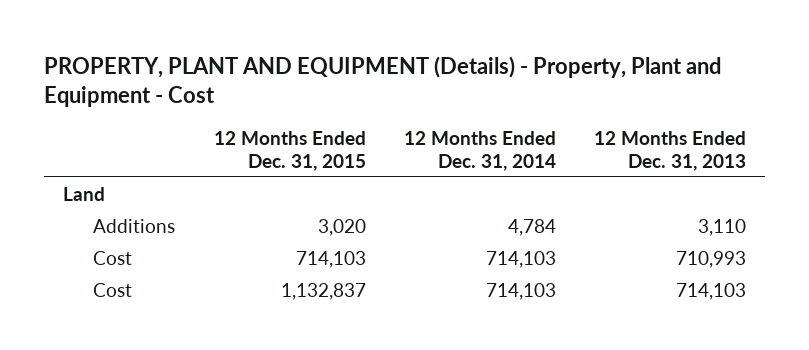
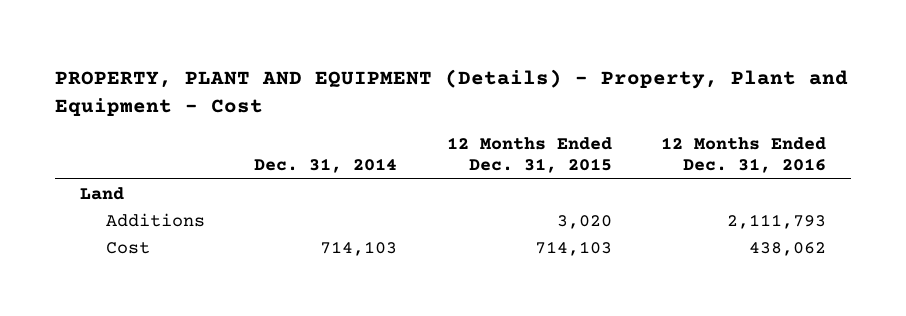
- | 12 Months Ended Dec. 31, 2015 | 12 Months Ended Dec. 31, 2014 | 12 Months Ended Dec. 31, 2013
+ | Dec. 31, 2014 | 12 Months Ended Dec. 31, 2015 | 12 Months Ended Dec. 31, 2016
- Cost | 1,132,837 | 714,103 | 714,103

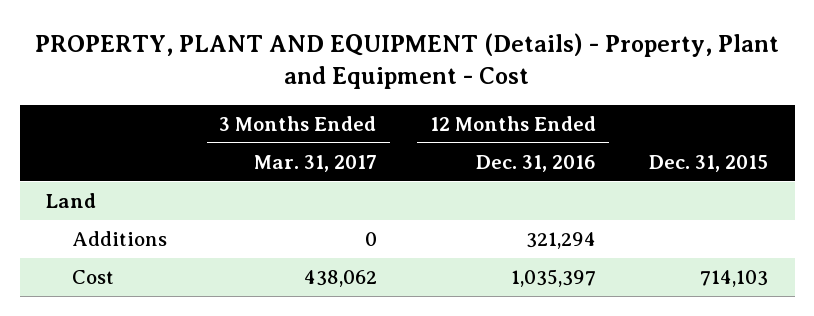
- | Dec. 31, 2014 | 12 Months Ended Dec. 31, 2015 | 12 Months Ended Dec. 31, 2016
+ | 3 Months Ended Mar. 31, 2017 | 12 Months Ended Dec. 31, 2016 | Dec. 31, 2015
- Additions | | 3,020 | 2,111,793
- Cost | 714,103 | 714,103 | 438,062
+ Additions | 0 | 321,294 |
+ Cost | 438,062 | 1,035,397 | 714,103

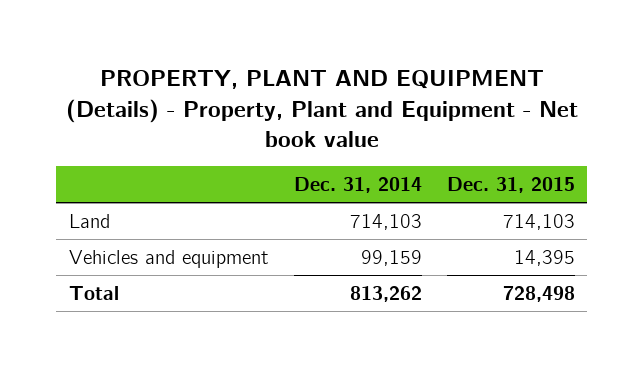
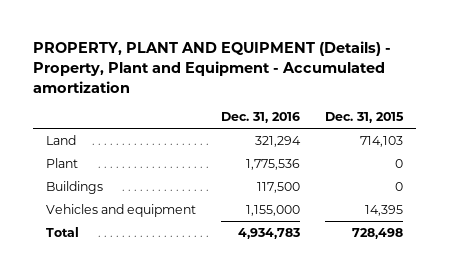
- PROPERTY, PLANT AND EQUIPMENT (Details) - Property, Plant and Equipment - Net book value
+ PROPERTY, PLANT AND EQUIPMENT (Details) - Property, Plant and Equipment - Accumulated amortization
- | Dec. 31, 2014 | Dec. 31, 2015
+ | Dec. 31, 2016 | Dec. 31, 2015
+ Plant | 1,775,536 | 0
+ Buildings | 117,500 | 0

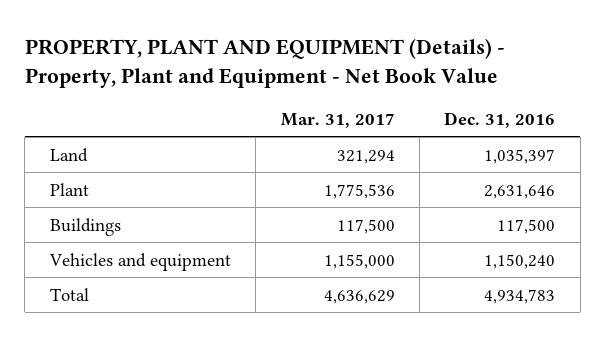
- PROPERTY, PLANT AND EQUIPMENT (Details) - Property, Plant and Equipment - Accumulated amortization
+ PROPERTY, PLANT AND EQUIPMENT (Details) - Property, Plant and Equipment - Net Book Value
- | Dec. 31, 2016 | Dec. 31, 2015
+ | Mar. 31, 2017 | Dec. 31, 2016
- Land | 321,294 | 714,103
- Plant | 1,775,536 | 0
+ Land | 321,294 | 1,035,397
+ Plant | 1,775,536 | 2,631,646
- Vehicles and equipment | 1,155,000 | 14,395
+ Vehicles and equipment | 1,155,000 | 1,150,240

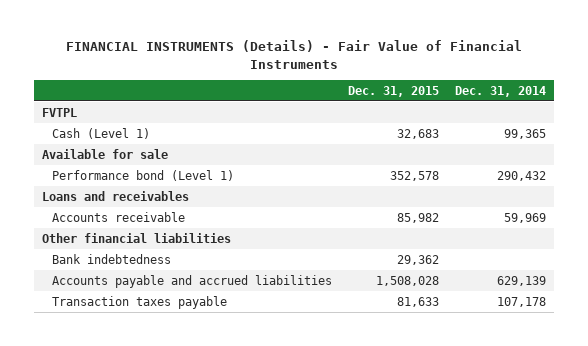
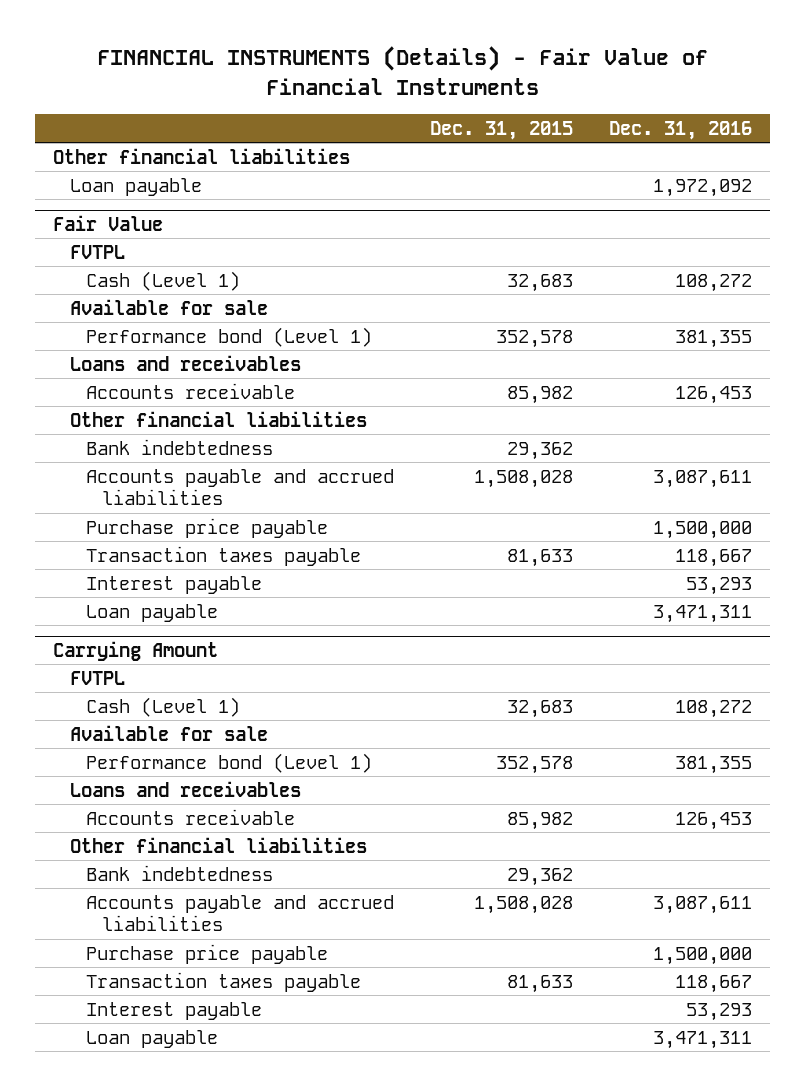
- | Dec. 31, 2015 | Dec. 31, 2014
+ | Dec. 31, 2015 | Dec. 31, 2016
+ Other financial liabilities
+ Loan payable | | 1,972,092
+ Fair Value
+ Purchase price payable | | 1,500,000
+ Interest payable | | 53,293
+ Loan payable | | 3,471,311
+ Carrying Amount
+ FVTPL
+ Cash (Level 1) | 32,683 | 108,272
+ Available for sale
+ Performance bond (Level 1) | 352,578 | 381,355
+ Loans and receivables
+ Accounts receivable | 85,982 | 126,453
+ Other financial liabilities
+ Bank indebtedness | 29,362 |
+ Accounts payable and accrued liabilities | 1,508,028 | 3,087,611
+ Purchase price payable | | 1,500,000
+ Transaction taxes payable | 81,633 | 118,667
+ Interest payable | | 53,293
+ Loan payable | | 3,471,311

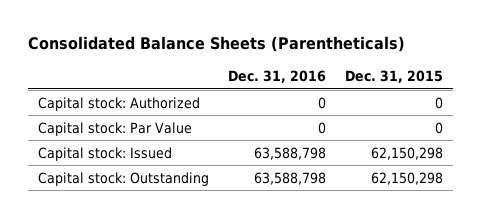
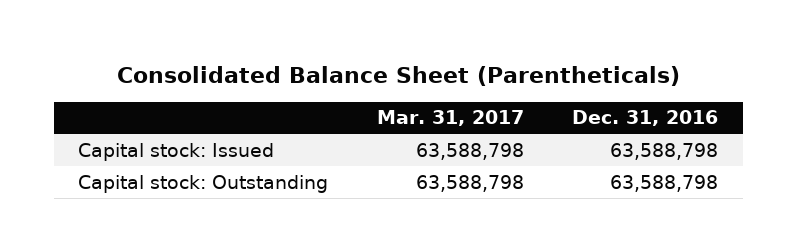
- Consolidated Balance Sheets (Parentheticals)
+ Consolidated Balance Sheet (Parentheticals)
- | Dec. 31, 2016 | Dec. 31, 2015
+ | Mar. 31, 2017 | Dec. 31, 2016
- Capital stock: Authorized | 0 | 0
- Capital stock: Par Value | 0 | 0

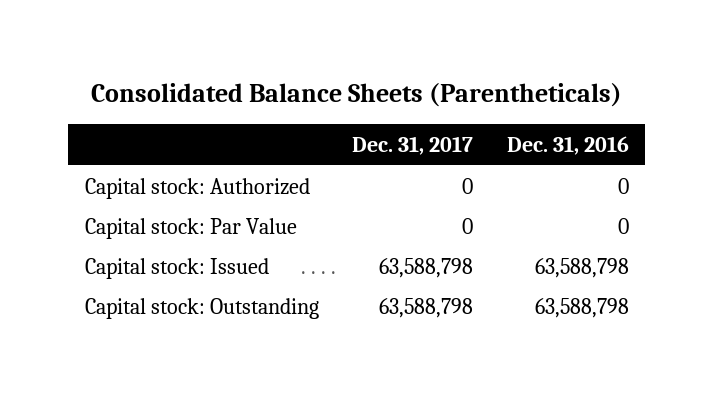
- Consolidated Balance Sheet (Parentheticals)
+ Consolidated Balance Sheets (Parentheticals)
- | Mar. 31, 2017 | Dec. 31, 2016
+ | Dec. 31, 2017 | Dec. 31, 2016
+ Capital stock: Authorized | 0 | 0
+ Capital stock: Par Value | 0 | 0

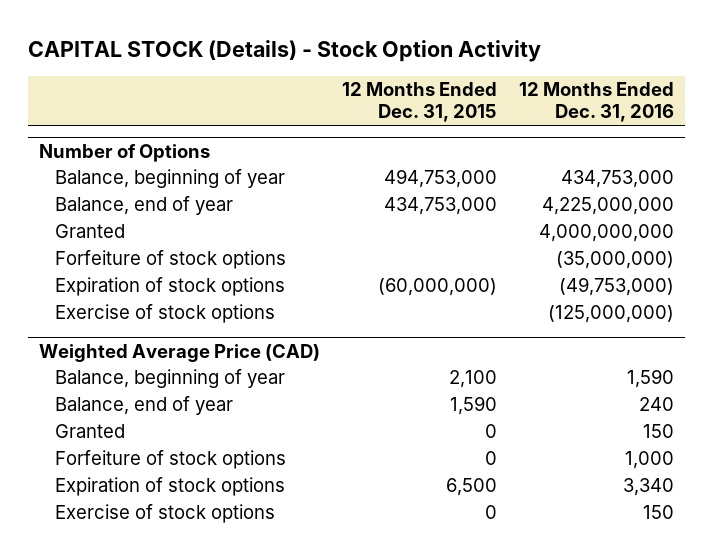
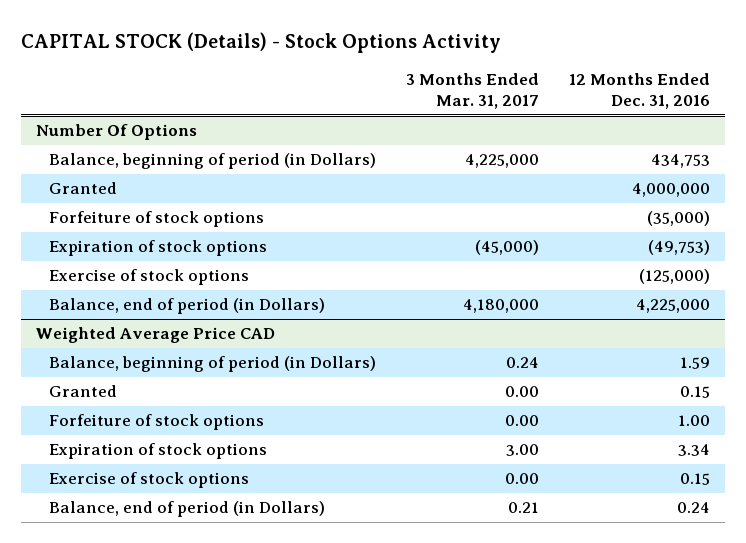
- CAPITAL STOCK (Details) - Stock Option Activity
+ CAPITAL STOCK (Details) - Stock Options Activity
- | 12 Months Ended Dec. 31, 2015 | 12 Months Ended Dec. 31, 2016
+ | 3 Months Ended Mar. 31, 2017 | 12 Months Ended Dec. 31, 2016
- Number of Options
- Balance, beginning of year | 494,753,000 | 434,753,000
- Balance, end of year | 434,753,000 | 4,225,000,000
- Granted | | 4,000,000,000
- Forfeiture of stock options | | (35,000,000)
- Expiration of stock options | (60,000,000) | (49,753,000)
- Exercise of stock options | | (125,000,000)
- Weighted Average Price (CAD)
- Balance, beginning of year | 2,100 | 1,590
- Balance, end of year | 1,590 | 240
- Granted | 0 | 150
- Forfeiture of stock options | 0 | 1,000
- Expiration of stock options | 6,500 | 3,340
- Exercise of stock options | 0 | 150
+ Number Of Options
+ Balance, beginning of period (in Dollars) | 4,225,000 | 434,753
+ Granted | | 4,000,000
+ Forfeiture of stock options | | (35,000)
+ Expiration of stock options | (45,000) | (49,753)
+ Exercise of stock options | | (125,000)
+ Balance, end of period (in Dollars) | 4,180,000 | 4,225,000
+ Weighted Average Price CAD
+ Balance, beginning of period (in Dollars) | 0.24 | 1.59
+ Granted | 0.00 | 0.15
+ Forfeiture of stock options | 0.00 | 1.00
+ Expiration of stock options | 3.00 | 3.34
+ Exercise of stock options | 0.00 | 0.15
+ Balance, end of period (in Dollars) | 0.21 | 0.24

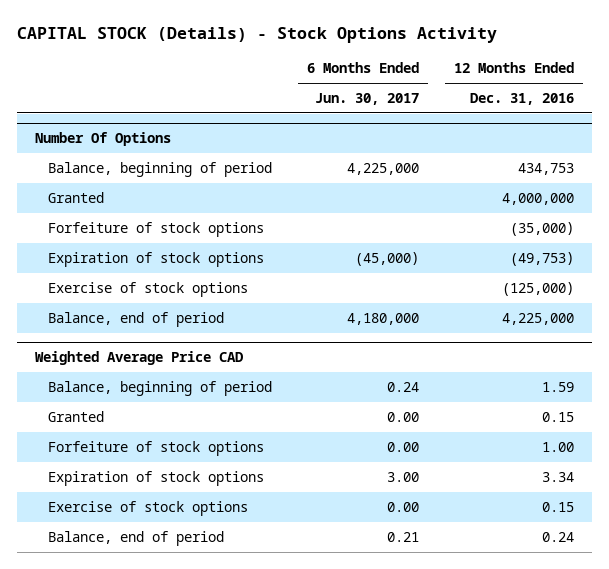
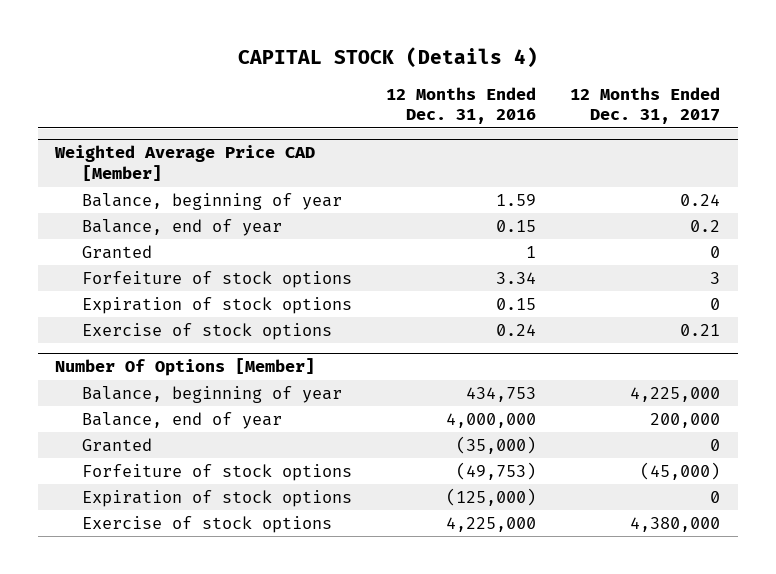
- CAPITAL STOCK (Details) - Stock Options Activity
+ CAPITAL STOCK (Details 4)
- | 6 Months Ended Jun. 30, 2017 | 12 Months Ended Dec. 31, 2016
+ | 12 Months Ended Dec. 31, 2016 | 12 Months Ended Dec. 31, 2017
- Number Of Options
- Balance, beginning of period | 4,225,000 | 434,753
- Granted | | 4,000,000
- Forfeiture of stock options | | (35,000)
- Expiration of stock options | (45,000) | (49,753)
- Exercise of stock options | | (125,000)
- Balance, end of period | 4,180,000 | 4,225,000
- Weighted Average Price CAD
- Balance, beginning of period | 0.24 | 1.59
- Granted | 0.00 | 0.15
- Forfeiture of stock options | 0.00 | 1.00
- Expiration of stock options | 3.00 | 3.34
- Exercise of stock options | 0.00 | 0.15
- Balance, end of period | 0.21 | 0.24
+ Weighted Average Price CAD [Member]
+ Balance, beginning of year | 1.59 | 0.24
+ Balance, end of year | 0.15 | 0.2
+ Granted | 1 | 0
+ Forfeiture of stock options | 3.34 | 3
+ Expiration of stock options | 0.15 | 0
+ Exercise of stock options | 0.24 | 0.21
+ Number Of Options [Member]
+ Balance, beginning of year | 434,753 | 4,225,000
+ Balance, end of year | 4,000,000 | 200,000
+ Granted | (35,000) | 0
+ Forfeiture of stock options | (49,753) | (45,000)
+ Expiration of stock options | (125,000) | 0
+ Exercise of stock options | 4,225,000 | 4,380,000

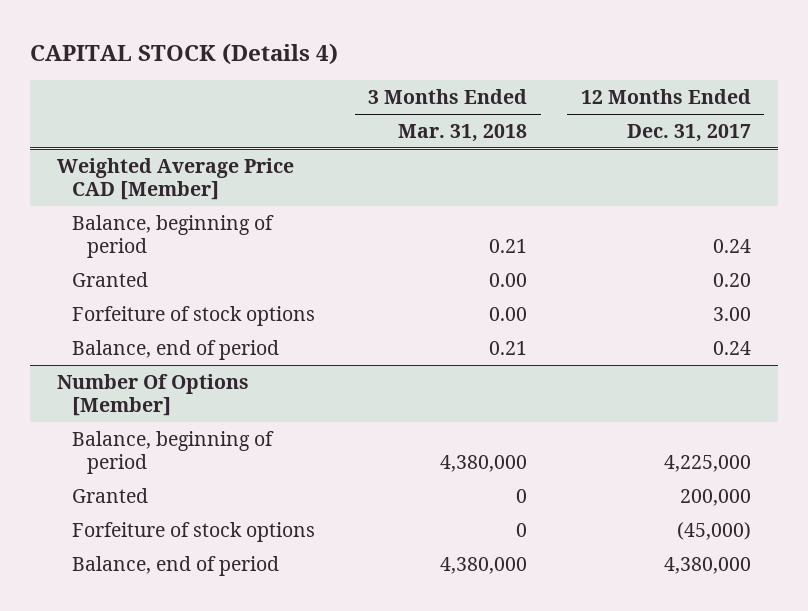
- | 12 Months Ended Dec. 31, 2016 | 12 Months Ended Dec. 31, 2017
+ | 3 Months Ended Mar. 31, 2018 | 12 Months Ended Dec. 31, 2017
@ Weighted Average Price CAD [Member]
- Balance, beginning of year | 1.59 | 0.24
- Balance, end of year | 0.15 | 0.2
- Granted | 1 | 0
- Forfeiture of stock options | 3.34 | 3
- Expiration of stock options | 0.15 | 0
- Exercise of stock options | 0.24 | 0.21
+ Balance, beginning of period | 0.21 | 0.24
+ Granted | 0.00 | 0.20
+ Forfeiture of stock options | 0.00 | 3.00
+ Balance, end of period | 0.21 | 0.24
@ Number Of Options [Member]
- Balance, beginning of year | 434,753 | 4,225,000
- Balance, end of year | 4,000,000 | 200,000
- Granted | (35,000) | 0
+ Balance, beginning of period | 4,380,000 | 4,225,000
+ Granted | 0 | 200,000
- Expiration of stock options | (125,000) | 0
- Exercise of stock options | 4,225,000 | 4,380,000
+ Balance, end of period | 4,380,000 | 4,380,000

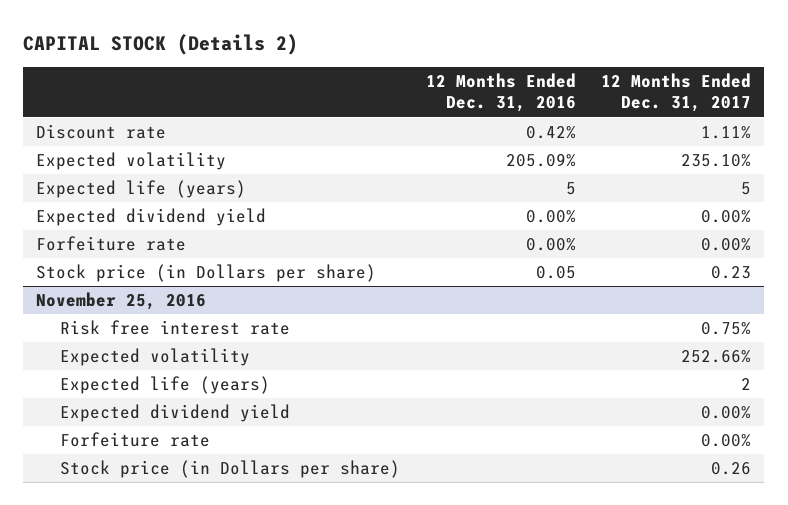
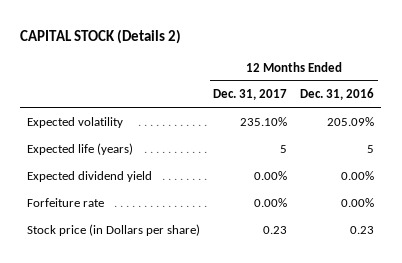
- | 12 Months Ended Dec. 31, 2016 | 12 Months Ended Dec. 31, 2017
+ | 12 Months Ended Dec. 31, 2017 | 12 Months Ended Dec. 31, 2016
- Discount rate | 0.42% | 1.11%
- Stock price (in Dollars per share) | 0.05 | 0.23
- November 25, 2016
- Risk free interest rate | | 0.75%
- Expected volatility | | 252.66%
- Expected life (years) | | 2
- Expected dividend yield | | 0.00%
- Forfeiture rate | | 0.00%
- Stock price (in Dollars per share) | | 0.26
+ Stock price (in Dollars per share) | 0.23 | 0.23

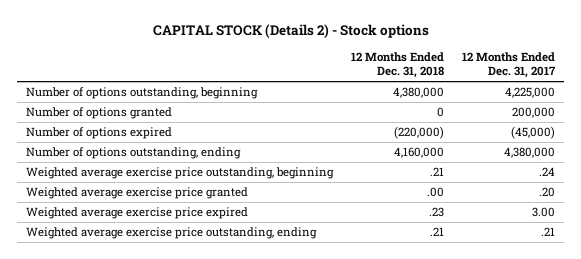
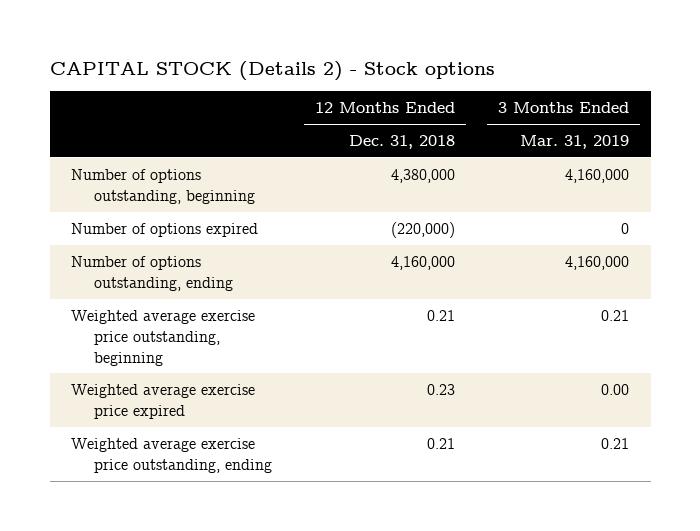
- | 12 Months Ended Dec. 31, 2018 | 12 Months Ended Dec. 31, 2017
+ | 12 Months Ended Dec. 31, 2018 | 3 Months Ended Mar. 31, 2019
- Number of options granted | 0 | 200,000
- Weighted average exercise price outstanding, beginning | .21 | .24
- Weighted average exercise price granted | .00 | .20
- Weighted average exercise price expired | .23 | 3.00
- Weighted average exercise price outstanding, ending | .21 | .21
+ Weighted average exercise price outstanding, beginning | 0.21 | 0.21
+ Weighted average exercise price expired | 0.23 | 0.00
+ Weighted average exercise price outstanding, ending | 0.21 | 0.21

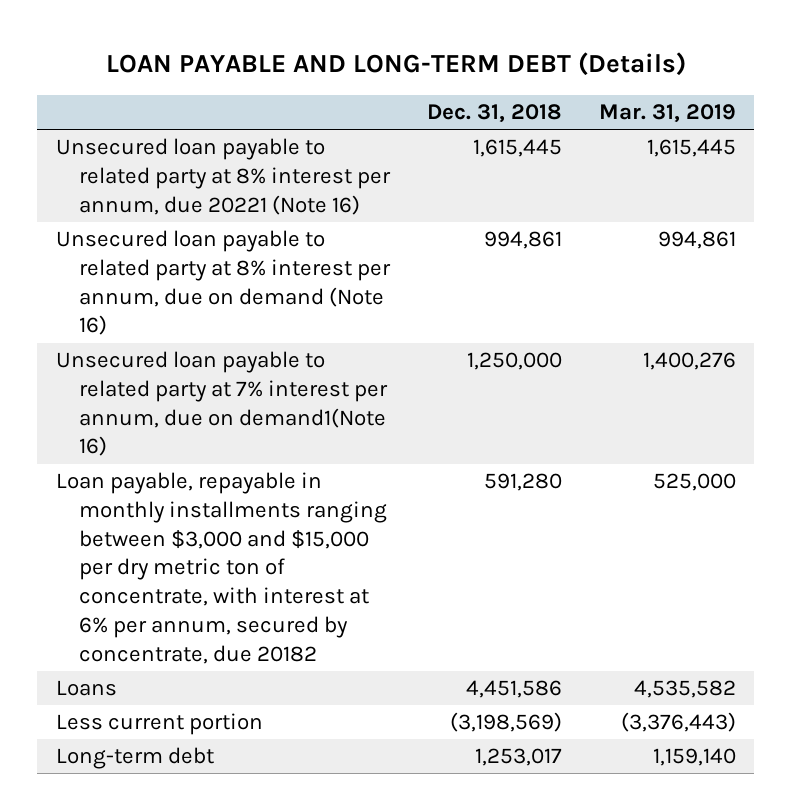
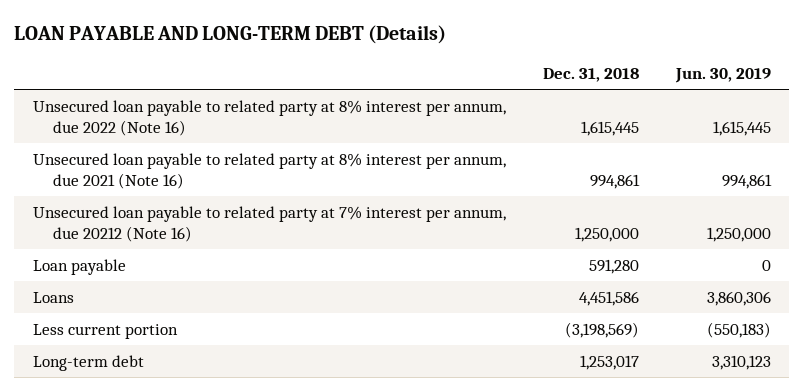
- | Dec. 31, 2018 | Mar. 31, 2019
+ | Dec. 31, 2018 | Jun. 30, 2019
- Unsecured loan payable to related party at 8% interest per annum, due 20221 (Note 16) | 1,615,445 | 1,615,445
- Unsecured loan payable to related party at 8% interest per annum, due on demand (Note 16) | 994,861 | 994,861
- Unsecured loan payable to related party at 7% interest per annum, due on demand1(Note 16) | 1,250,000 | 1,400,276
- Loan payable, repayable in monthly installments ranging between $3,000 and $15,000 per dry metric ton of concentrate, with interest at 6% per annum, secured by concentrate, due 20182 | 591,280 | 525,000
+ Unsecured loan payable to related party at 8% interest per annum, due 2022 (Note 16) | 1,615,445 | 1,615,445
+ Unsecured loan payable to related party at 8% interest per annum, due 2021 (Note 16) | 994,861 | 994,861
+ Unsecured loan payable to related party at 7% interest per annum, due 20212 (Note 16) | 1,250,000 | 1,250,000
+ Loan payable | 591,280 | 0

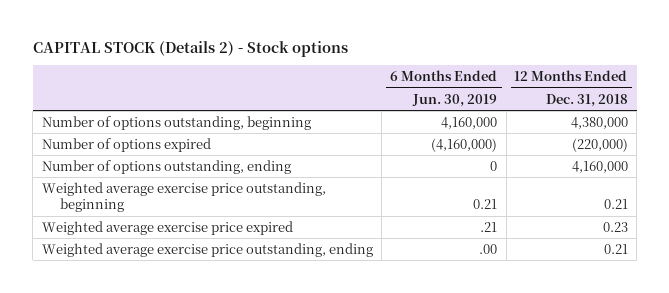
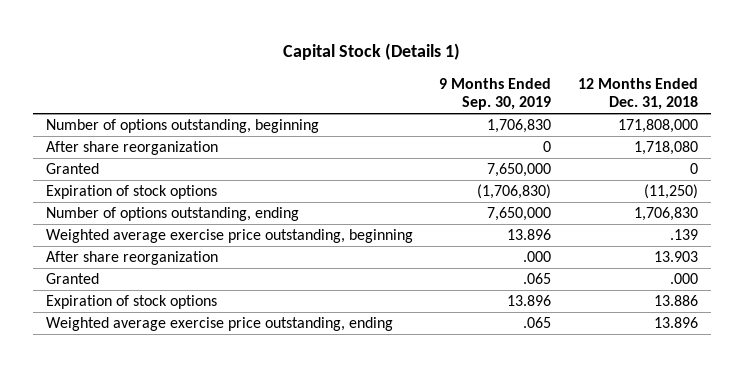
- CAPITAL STOCK (Details 2) - Stock options
+ Capital Stock (Details 1)
- | 6 Months Ended Jun. 30, 2019 | 12 Months Ended Dec. 31, 2018
+ | 9 Months Ended Sep. 30, 2019 | 12 Months Ended Dec. 31, 2018
- Number of options outstanding, beginning | 4,160,000 | 4,380,000
- Number of options expired | (4,160,000) | (220,000)
- Number of options outstanding, ending | 0 | 4,160,000
- Weighted average exercise price outstanding, beginning | 0.21 | 0.21
- Weighted average exercise price expired | .21 | 0.23
- Weighted average exercise price outstanding, ending | .00 | 0.21
+ Number of options outstanding, beginning | 1,706,830 | 171,808,000
+ After share reorganization | 0 | 1,718,080
+ Granted | 7,650,000 | 0
+ Expiration of stock options | (1,706,830) | (11,250)
+ Number of options outstanding, ending | 7,650,000 | 1,706,830
+ Weighted average exercise price outstanding, beginning | 13.896 | .139
+ After share reorganization | .000 | 13.903
+ Granted | .065 | .000
+ Expiration of stock options | 13.896 | 13.886
+ Weighted average exercise price outstanding, ending | .065 | 13.896

